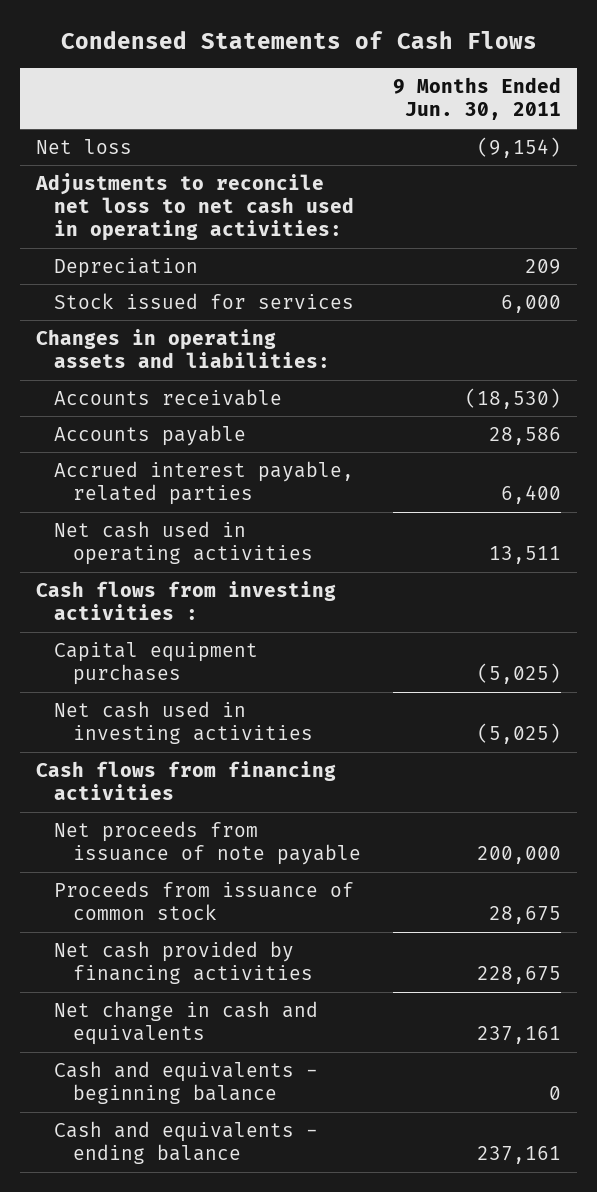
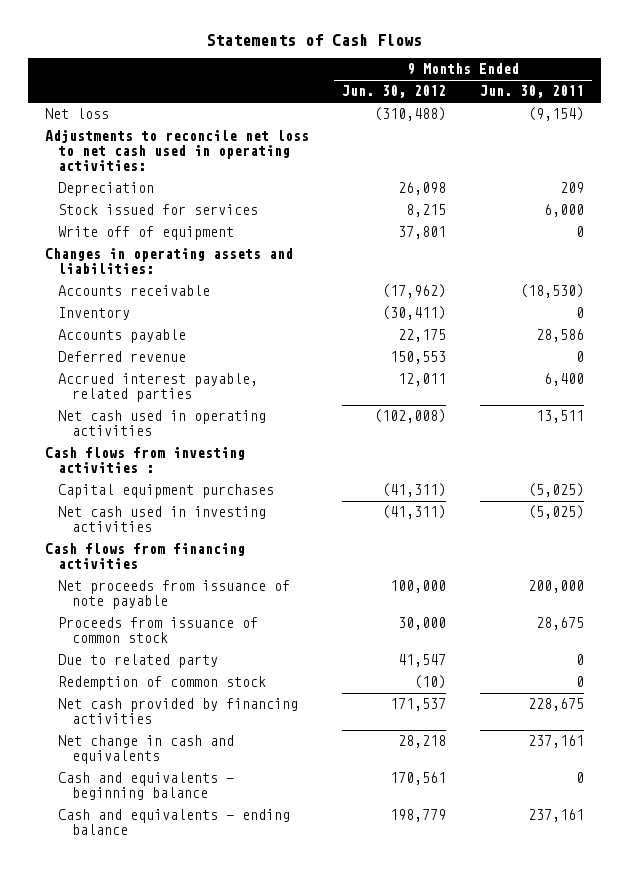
- Condensed Statements of Cash Flows
+ Statements of Cash Flows
- | 9 Months Ended Jun. 30, 2011
+ | 9 Months Ended Jun. 30, 2012 | 9 Months Ended Jun. 30, 2011
+ Write off of equipment | 37,801 | 0
+ Inventory | (30,411) | 0
+ Deferred revenue | 150,553 | 0
+ Due to related party | 41,547 | 0
+ Redemption of common stock | (10) | 0

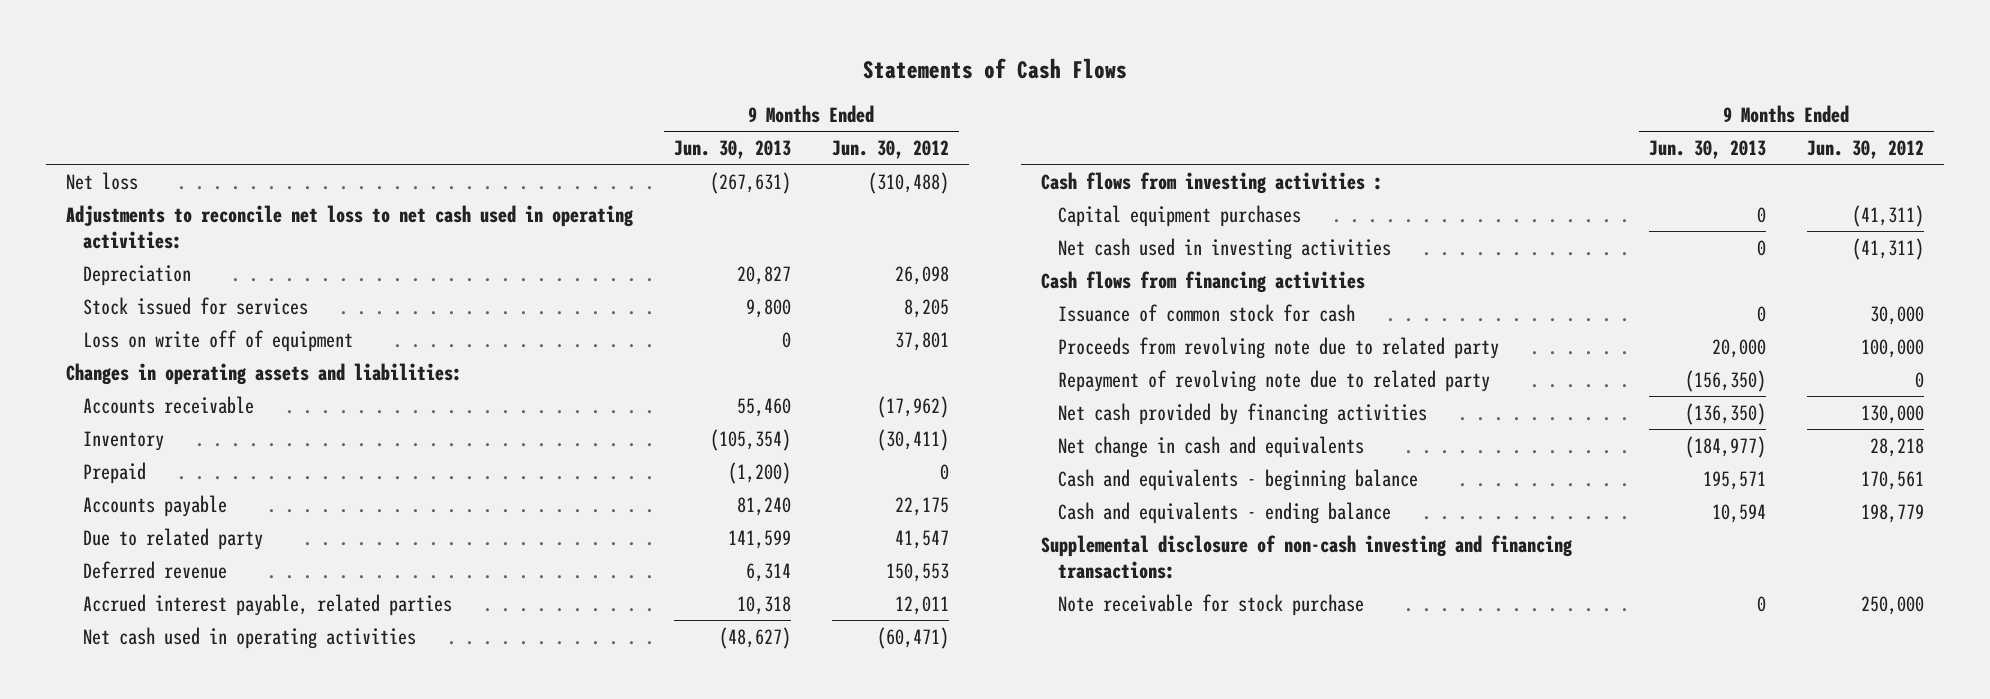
- | 9 Months Ended Jun. 30, 2012 | 9 Months Ended Jun. 30, 2011
+ | 9 Months Ended Jun. 30, 2013 | 9 Months Ended Jun. 30, 2012
- Stock issued for services | 8,215 | 6,000
- Write off of equipment | 37,801 | 0
+ Stock issued for services | 9,800 | 8,205
+ Loss on write off of equipment | 0 | 37,801
+ Prepaid | (1,200) | 0
moved up: Due to related party | 141,599 | 41,547
- Net cash used in operating activities | (102,008) | 13,511
+ Net cash used in operating activities | (48,627) | (60,471)
- Net proceeds from issuance of note payable | 100,000 | 200,000
- Proceeds from issuance of common stock | 30,000 | 28,675
- Redemption of common stock | (10) | 0
- Net cash provided by financing activities | 171,537 | 228,675
+ Issuance of common stock for cash | 0 | 30,000
+ Proceeds from revolving note due to related party | 20,000 | 100,000
+ Repayment of revolving note due to related party | (156,350) | 0
+ Net cash provided by financing activities | (136,350) | 130,000
+ Supplemental disclosure of non-cash investing and financing transactions:
+ Note receivable for stock purchase | 0 | 250,000

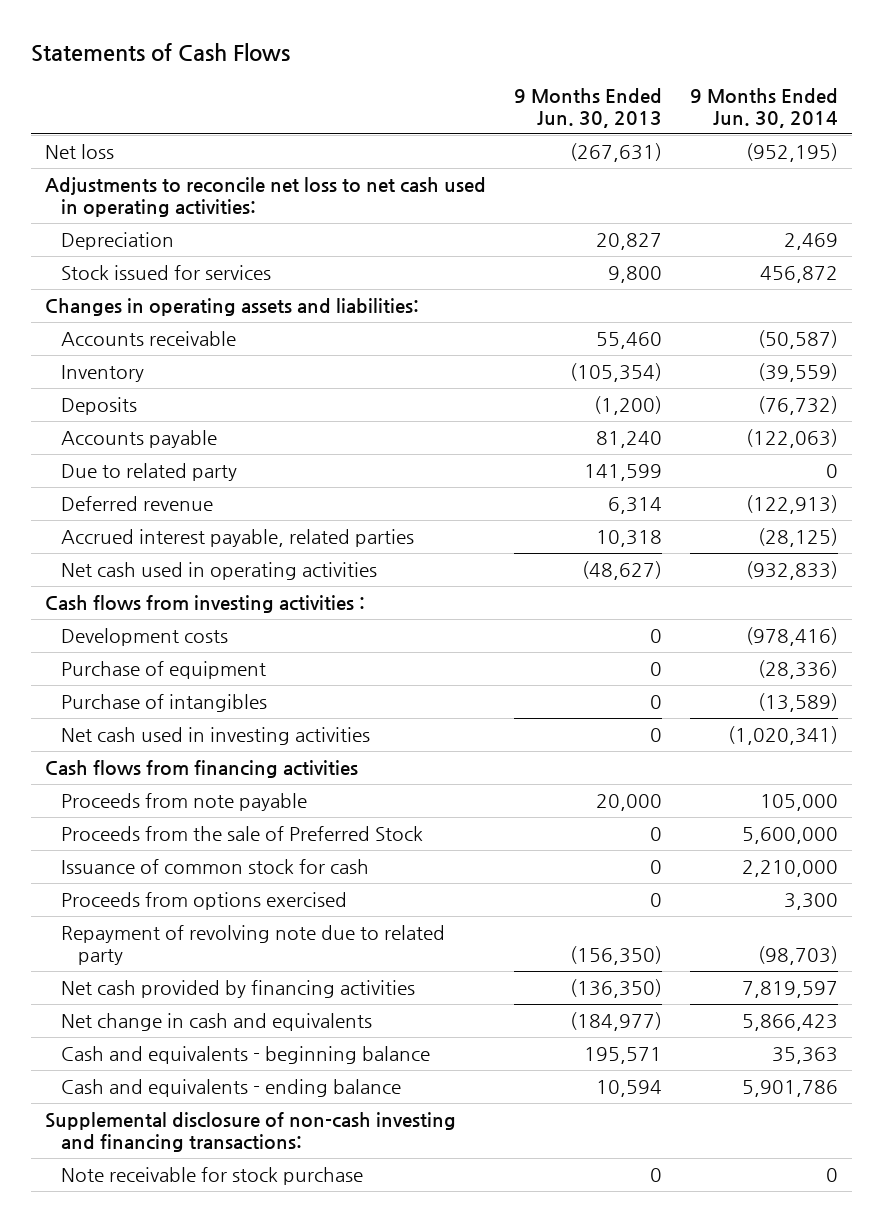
- | 9 Months Ended Jun. 30, 2013 | 9 Months Ended Jun. 30, 2012
+ | 9 Months Ended Jun. 30, 2013 | 9 Months Ended Jun. 30, 2014
- Loss on write off of equipment | 0 | 37,801
- Prepaid | (1,200) | 0
+ Deposits | (1,200) | (76,732)
- Capital equipment purchases | 0 | (41,311)
+ Development costs | 0 | (978,416)
+ Purchase of equipment | 0 | (28,336)
+ Purchase of intangibles | 0 | (13,589)
+ Proceeds from note payable | 20,000 | 105,000
+ Proceeds from the sale of Preferred Stock | 0 | 5,600,000
- Proceeds from revolving note due to related party | 20,000 | 100,000
+ Proceeds from options exercised | 0 | 3,300

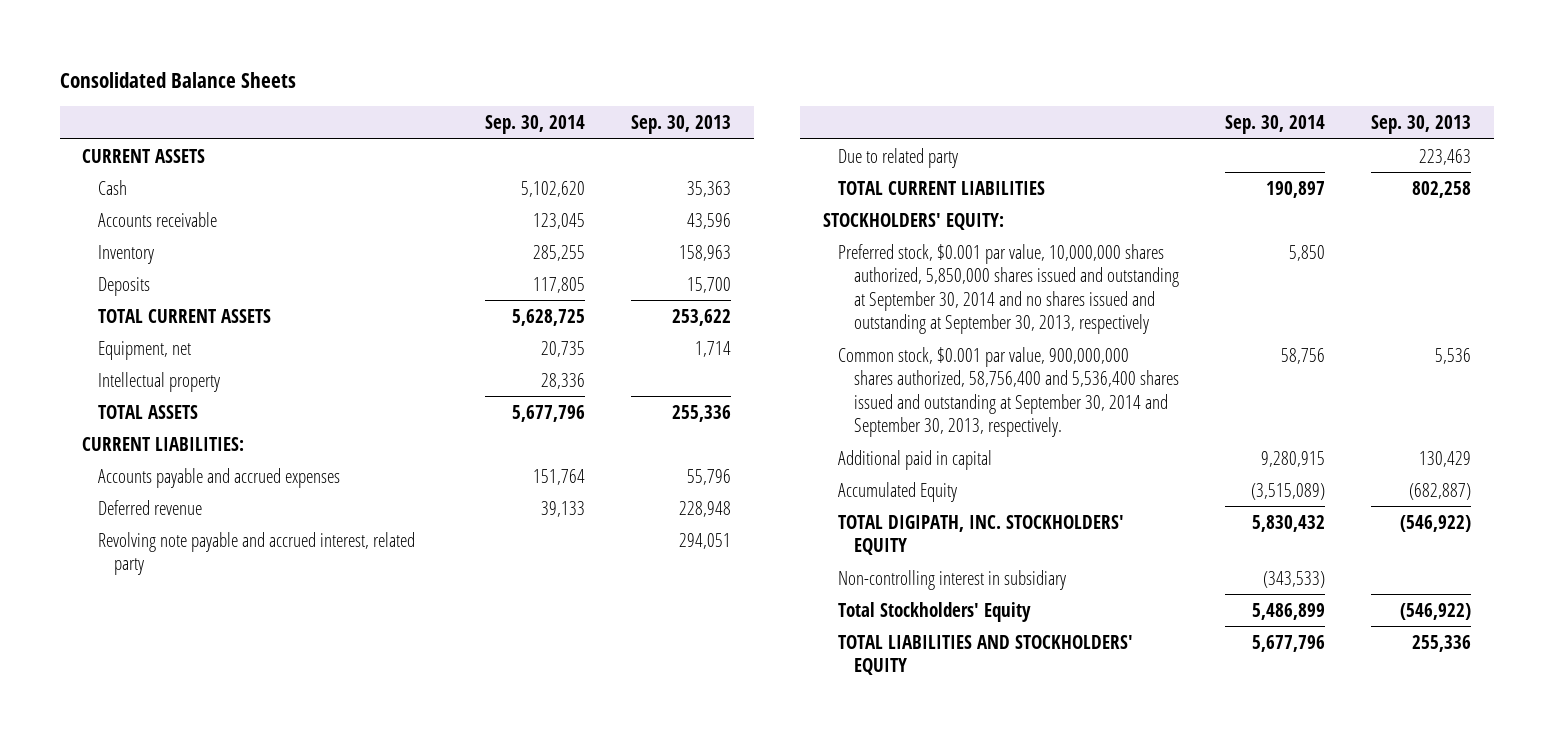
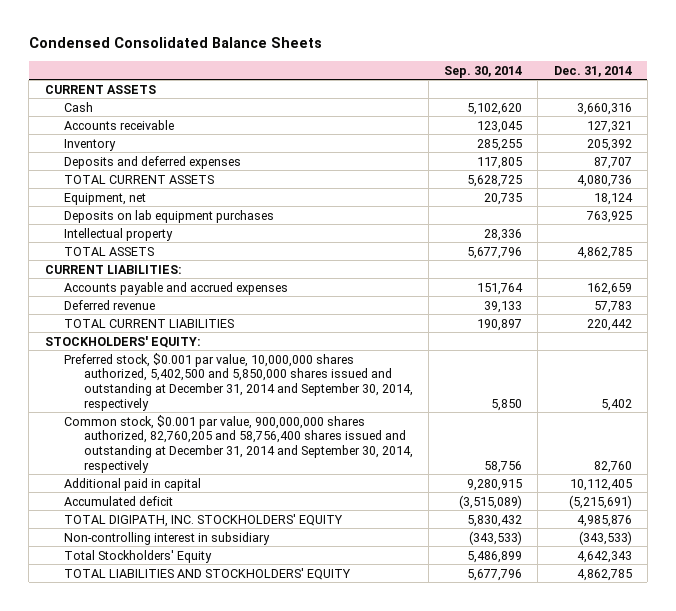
- Consolidated Balance Sheets
+ Condensed Consolidated Balance Sheets
- | Sep. 30, 2014 | Sep. 30, 2013
+ | Sep. 30, 2014 | Dec. 31, 2014
- Deposits | 117,805 | 15,700
+ Deposits and deferred expenses | 117,805 | 87,707
+ Deposits on lab equipment purchases | | 763,925
- Revolving note payable and accrued interest, related party | | 294,051
- Due to related party | | 223,463
- Preferred stock, $0.001 par value, 10,000,000 shares authorized, 5,850,000 shares issued and outstanding at September 30, 2014 and no shares issued and outstanding at September 30, 2013, respectively | 5,850 |
- Common stock, $0.001 par value, 900,000,000 shares authorized, 58,756,400 and 5,536,400 shares issued and outstanding at September 30, 2014 and September 30, 2013, respectively. | 58,756 | 5,536
+ Preferred stock, $0.001 par value, 10,000,000 shares authorized, 5,402,500 and 5,850,000 shares issued and outstanding at December 31, 2014 and September 30, 2014, respectively | 5,850 | 5,402
+ Common stock, $0.001 par value, 900,000,000 shares authorized, 82,760,205 and 58,756,400 shares issued and outstanding at December 31, 2014 and September 30, 2014, respectively | 58,756 | 82,760
- Accumulated Equity | (3,515,089) | (682,887)
+ Accumulated deficit | (3,515,089) | (5,215,691)

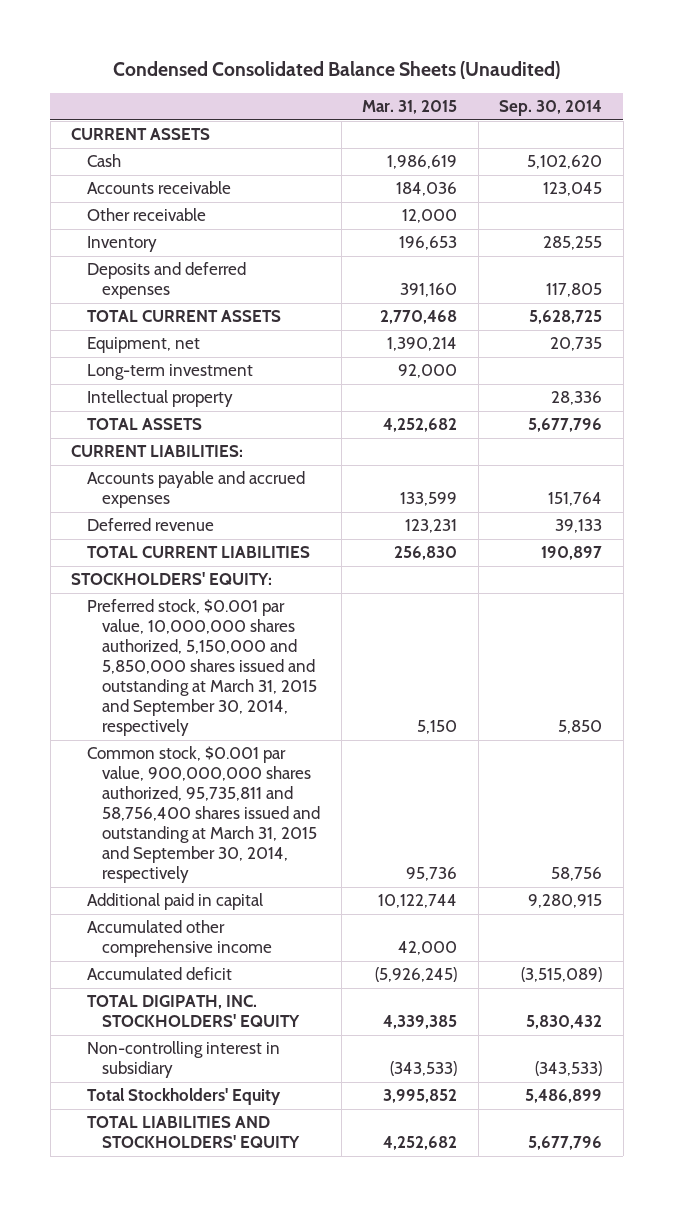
- Condensed Consolidated Balance Sheets
+ Condensed Consolidated Balance Sheets (Unaudited)
- | Sep. 30, 2014 | Dec. 31, 2014
+ | Mar. 31, 2015 | Sep. 30, 2014
+ Other receivable | 12,000 |
- Deposits on lab equipment purchases | | 763,925
+ Long-term investment | 92,000 |
- Preferred stock, $0.001 par value, 10,000,000 shares authorized, 5,402,500 and 5,850,000 shares issued and outstanding at December 31, 2014 and September 30, 2014, respectively | 5,850 | 5,402
- Common stock, $0.001 par value, 900,000,000 shares authorized, 82,760,205 and 58,756,400 shares issued and outstanding at December 31, 2014 and September 30, 2014, respectively | 58,756 | 82,760
+ Preferred stock, $0.001 par value, 10,000,000 shares authorized, 5,150,000 and 5,850,000 shares issued and outstanding at March 31, 2015 and September 30, 2014, respectively | 5,150 | 5,850
+ Common stock, $0.001 par value, 900,000,000 shares authorized, 95,735,811 and 58,756,400 shares issued and outstanding at March 31, 2015 and September 30, 2014, respectively | 95,736 | 58,756
+ Accumulated other comprehensive income | 42,000 |

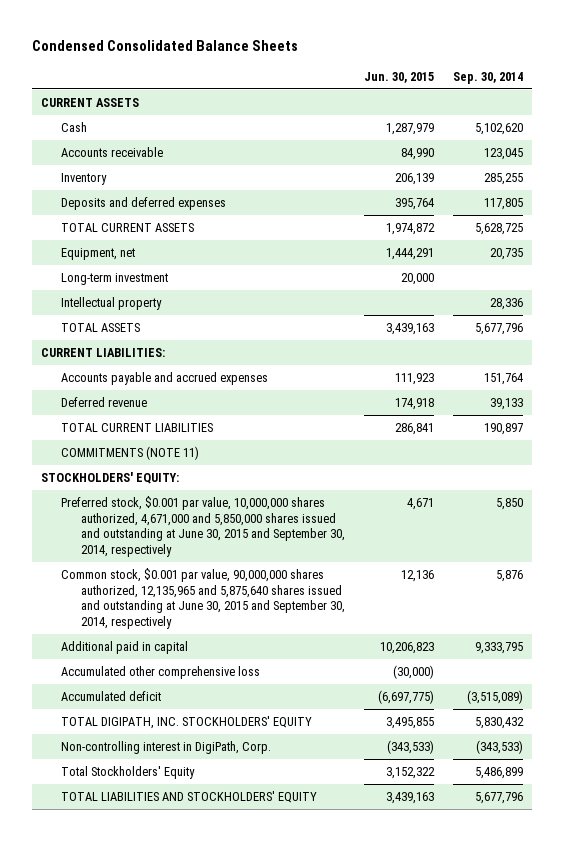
- Condensed Consolidated Balance Sheets (Unaudited)
+ Condensed Consolidated Balance Sheets
- | Mar. 31, 2015 | Sep. 30, 2014
+ | Jun. 30, 2015 | Sep. 30, 2014
- Other receivable | 12,000 |
+ COMMITMENTS (NOTE 11)
- Preferred stock, $0.001 par value, 10,000,000 shares authorized, 5,150,000 and 5,850,000 shares issued and outstanding at March 31, 2015 and September 30, 2014, respectively | 5,150 | 5,850
- Common stock, $0.001 par value, 900,000,000 shares authorized, 95,735,811 and 58,756,400 shares issued and outstanding at March 31, 2015 and September 30, 2014, respectively | 95,736 | 58,756
- Additional paid in capital | 10,122,744 | 9,280,915
- Accumulated other comprehensive income | 42,000 |
+ Preferred stock, $0.001 par value, 10,000,000 shares authorized, 4,671,000 and 5,850,000 shares issued and outstanding at June 30, 2015 and September 30, 2014, respectively | 4,671 | 5,850
+ Common stock, $0.001 par value, 90,000,000 shares authorized, 12,135,965 and 5,875,640 shares issued and outstanding at June 30, 2015 and September 30, 2014, respectively | 12,136 | 5,876
+ Additional paid in capital | 10,206,823 | 9,333,795
+ Accumulated other comprehensive loss | (30,000) |
- Non-controlling interest in subsidiary | (343,533) | (343,533)
+ Non-controlling interest in DigiPath, Corp. | (343,533) | (343,533)

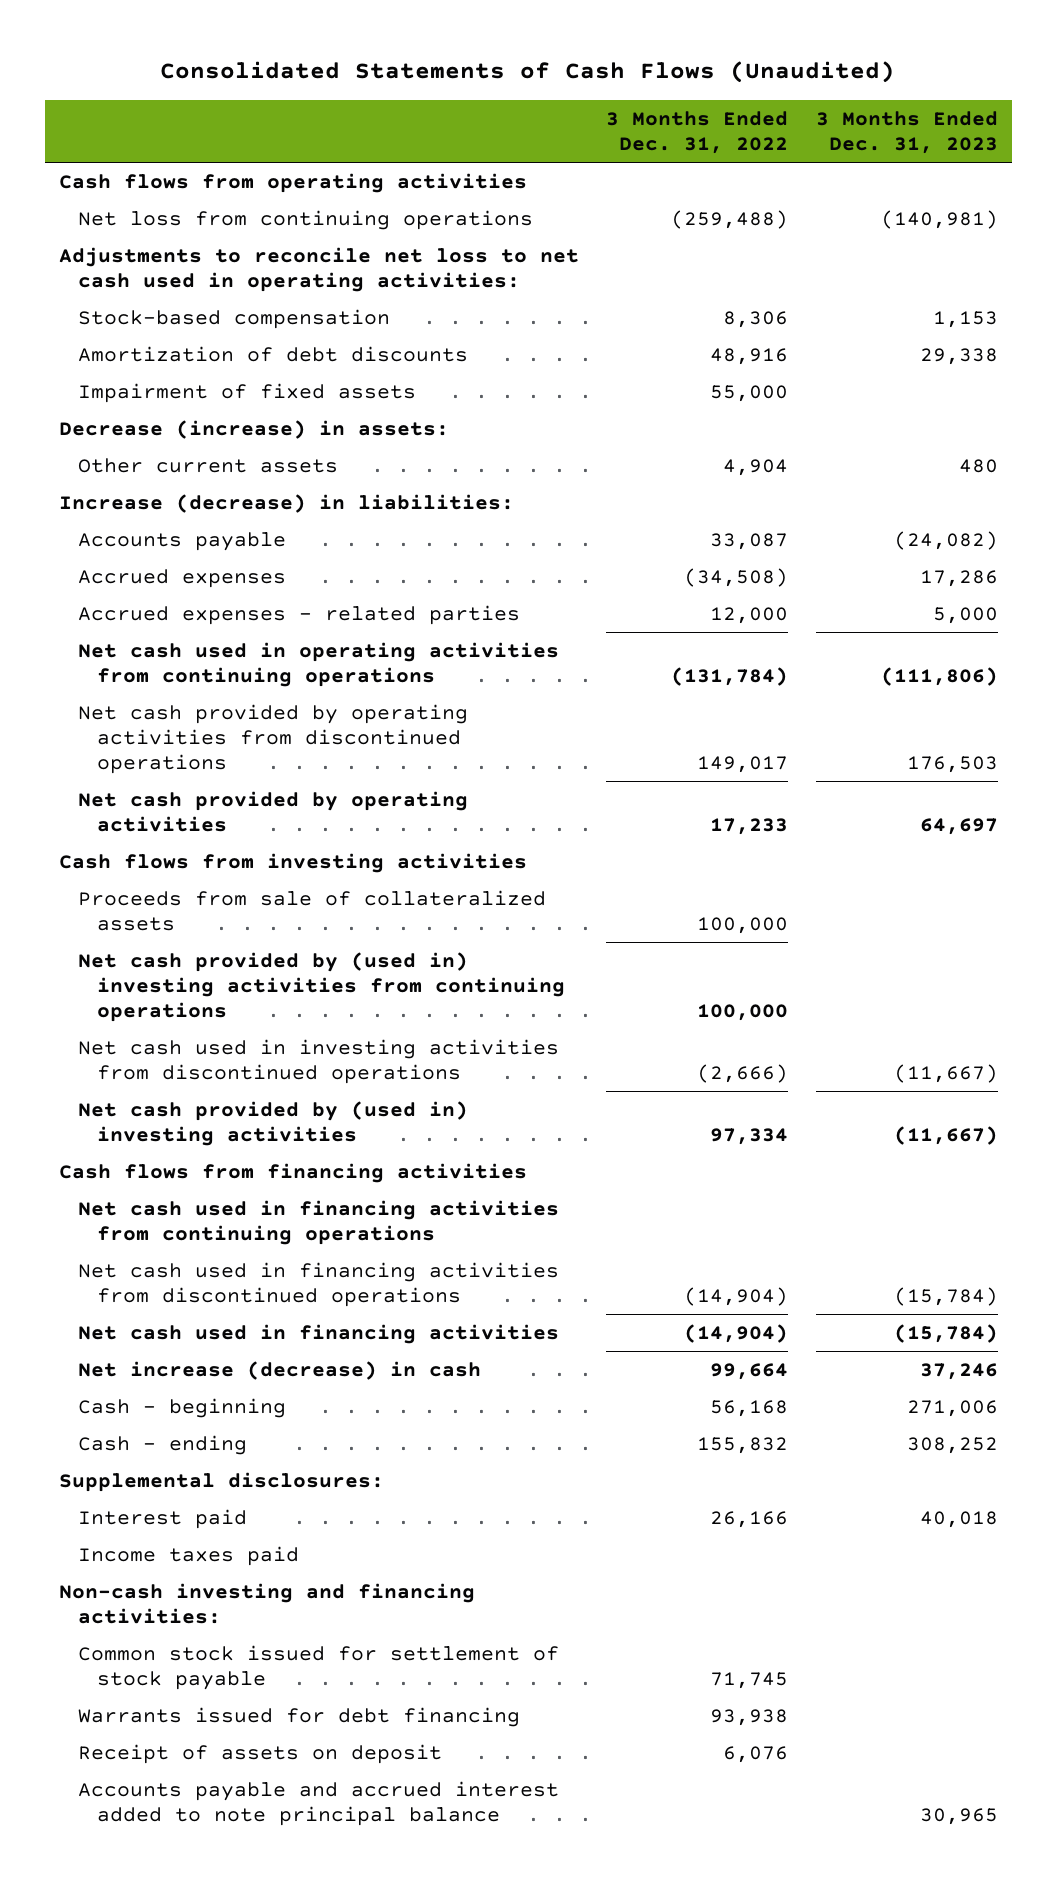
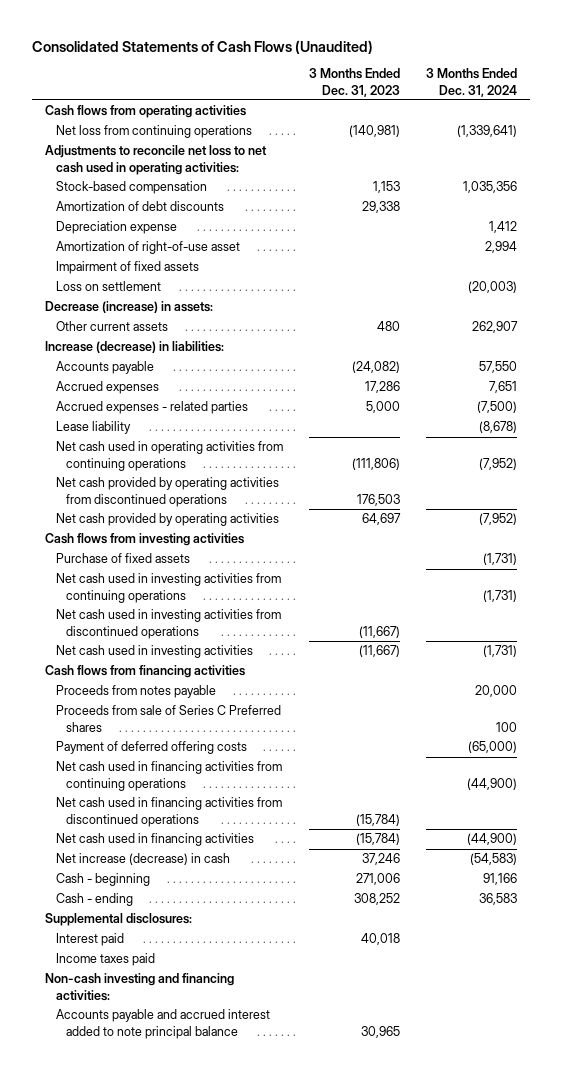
- | 3 Months Ended Dec. 31, 2022 | 3 Months Ended Dec. 31, 2023
+ | 3 Months Ended Dec. 31, 2023 | 3 Months Ended Dec. 31, 2024
+ Depreciation expense | | 1,412
+ Amortization of right-of-use asset | | 2,994
+ Loss on settlement | | (20,003)
+ Lease liability | | (8,678)
- Proceeds from sale of collateralized assets | 100,000 |
- Net cash provided by (used in) investing activities from continuing operations | 100,000 |
+ Purchase of fixed assets | | (1,731)
+ Net cash used in investing activities from continuing operations | | (1,731)
- Net cash provided by (used in) investing activities | 97,334 | (11,667)
+ Net cash used in investing activities | (11,667) | (1,731)
+ Proceeds from notes payable | | 20,000
+ Proceeds from sale of Series C Preferred shares | | 100
+ Payment of deferred offering costs | | (65,000)
- Common stock issued for settlement of stock payable | 71,745 |
- Warrants issued for debt financing | 93,938 |
- Receipt of assets on deposit | 6,076 |

